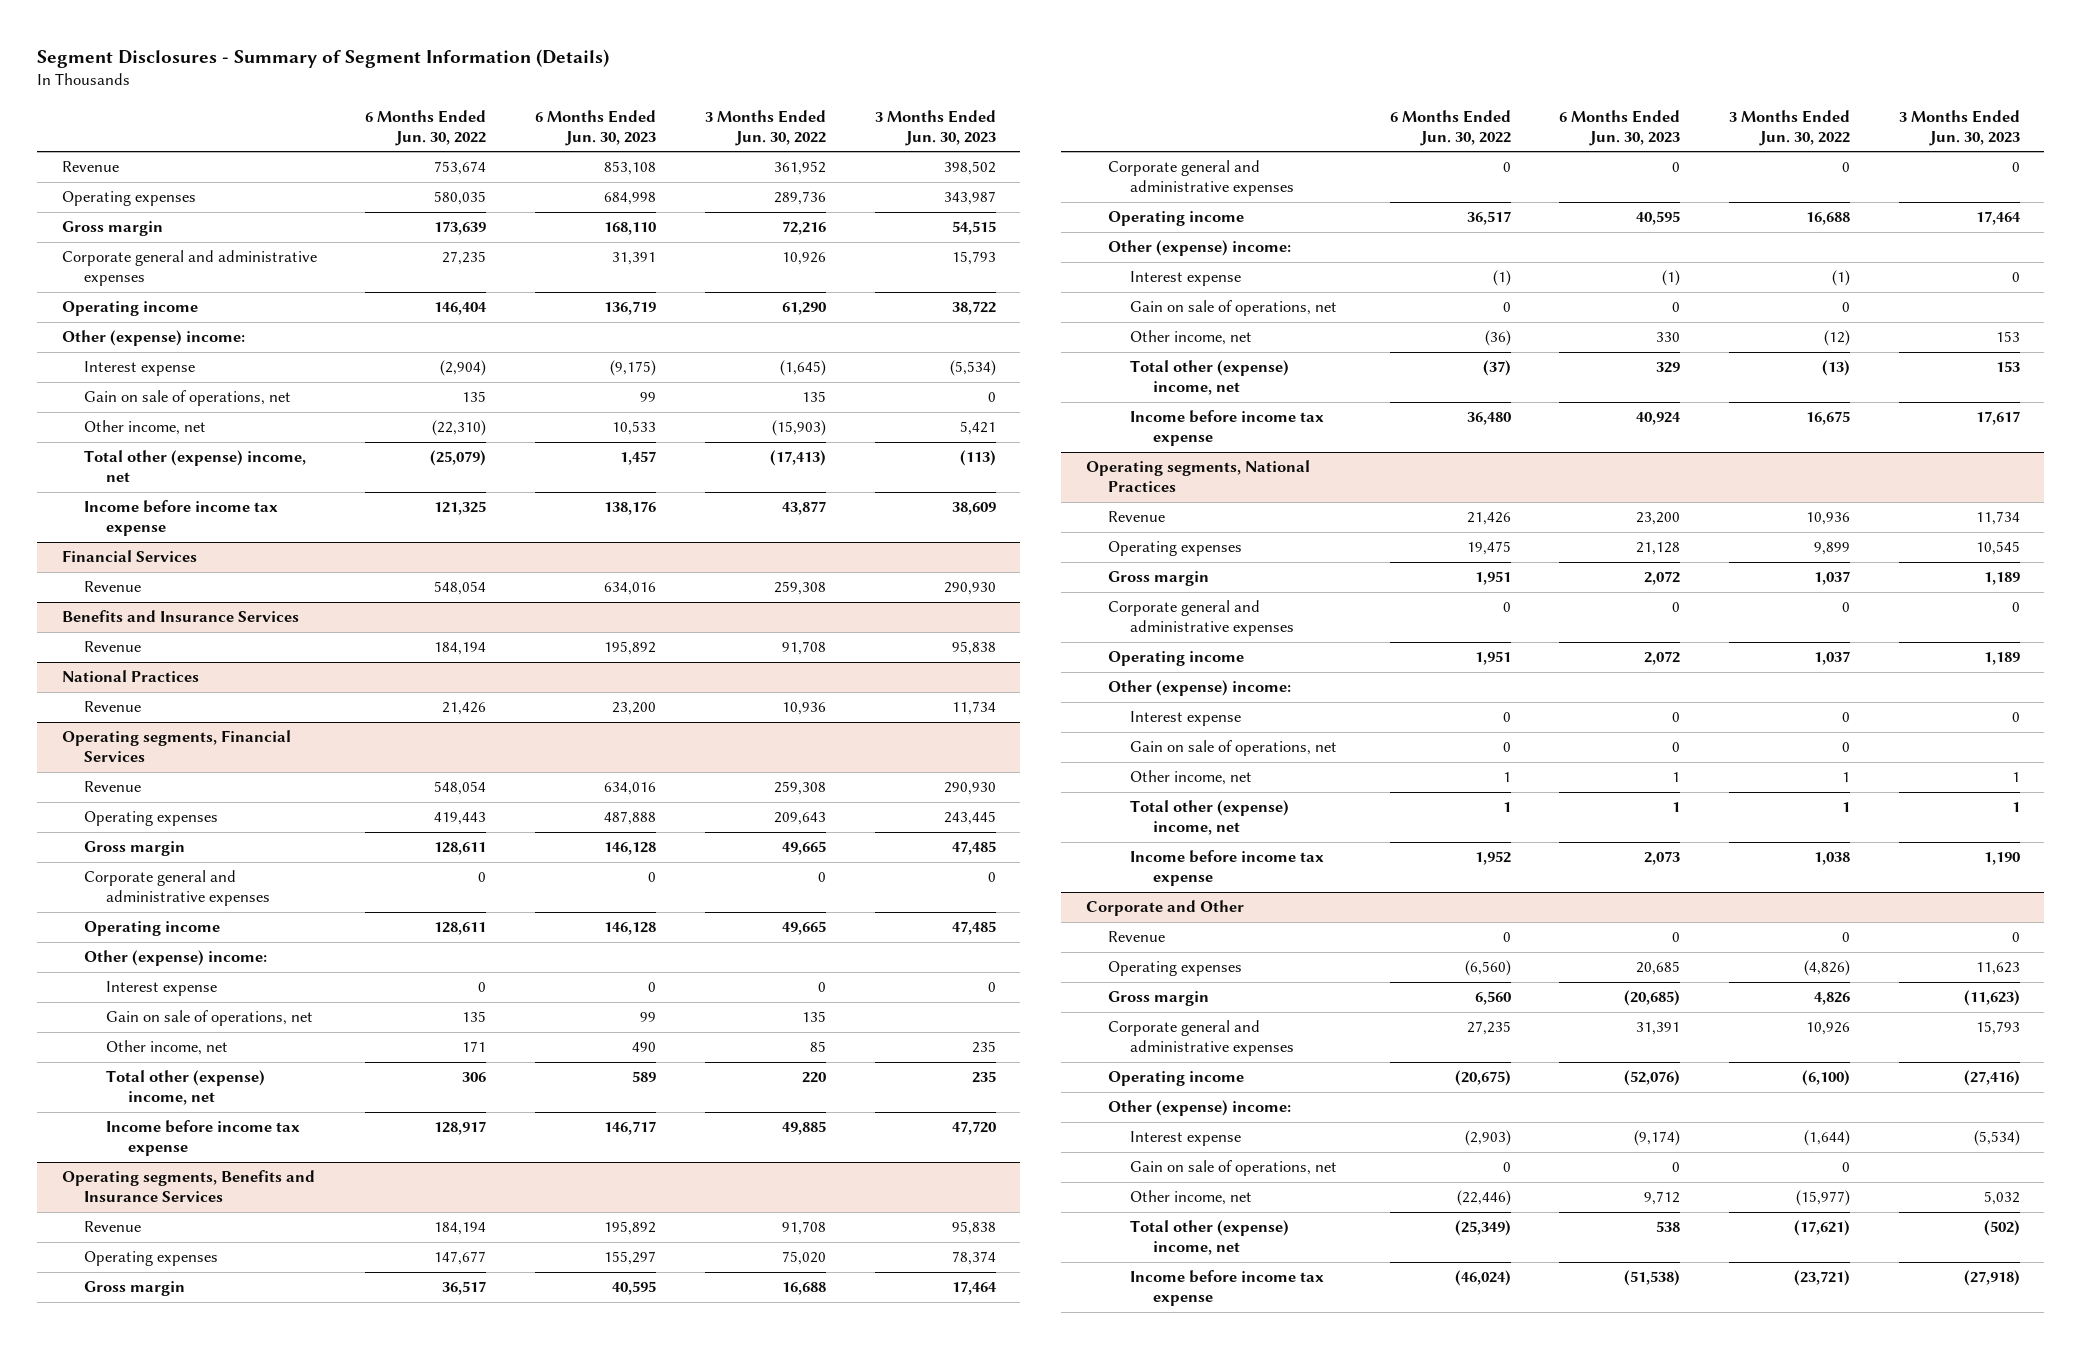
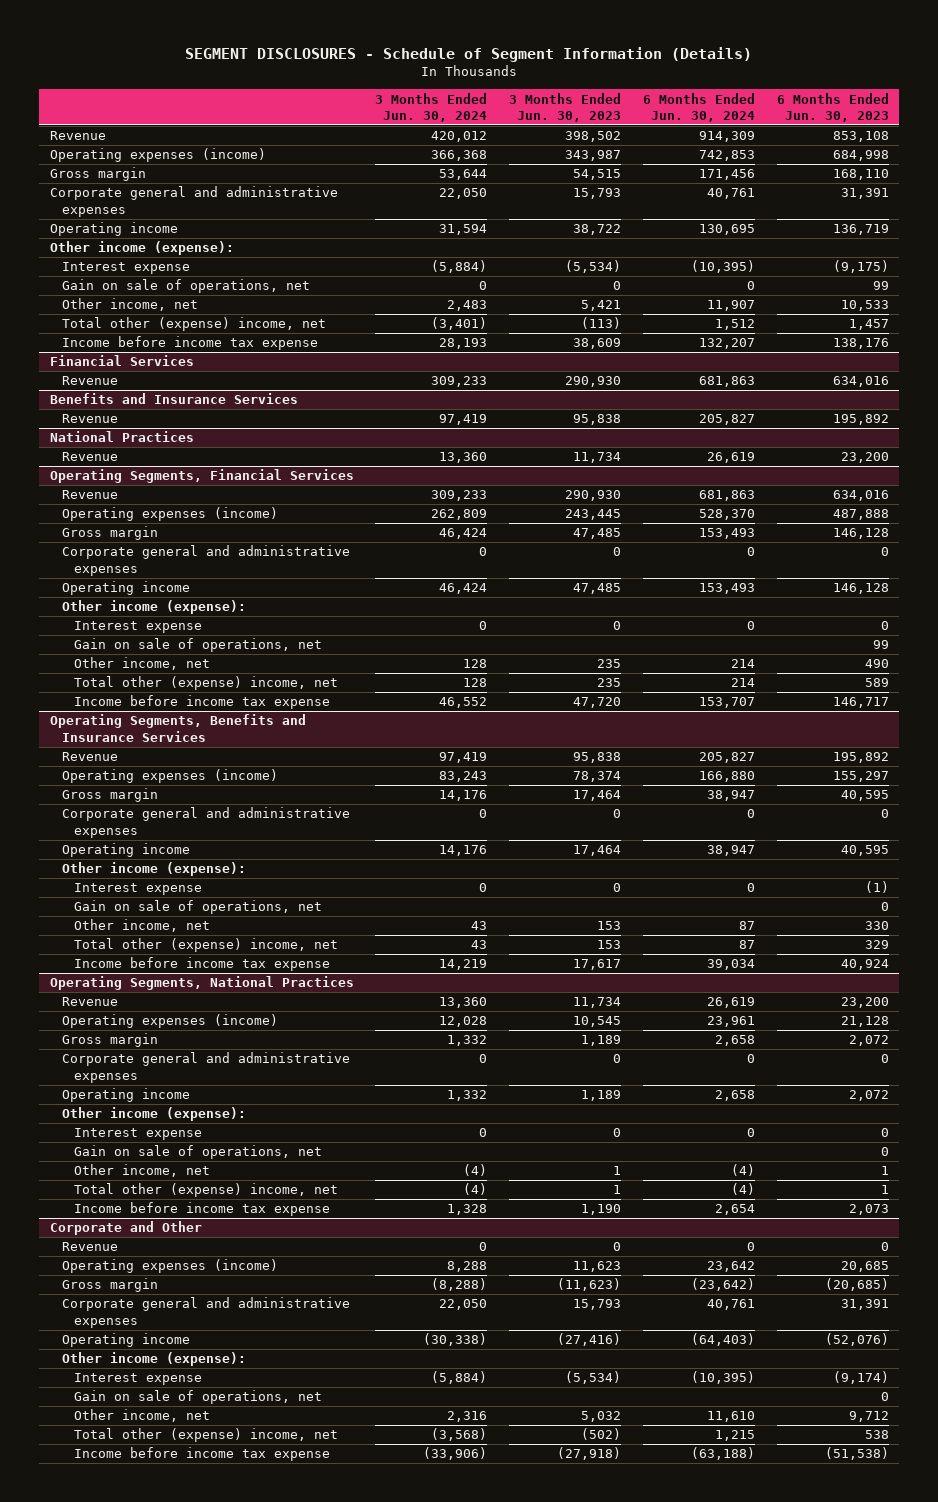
- Segment Disclosures - Summary of Segment Information (Details)
+ SEGMENT DISCLOSURES - Schedule of Segment Information (Details)
- | 6 Months Ended Jun. 30, 2022 | 6 Months Ended Jun. 30, 2023 | 3 Months Ended Jun. 30, 2022 | 3 Months Ended Jun. 30, 2023
+ | 3 Months Ended Jun. 30, 2024 | 3 Months Ended Jun. 30, 2023 | 6 Months Ended Jun. 30, 2024 | 6 Months Ended Jun. 30, 2023
- Operating expenses | 580,035 | 684,998 | 289,736 | 343,987
+ Operating expenses (income) | 366,368 | 343,987 | 742,853 | 684,998
- Other (expense) income:
+ Other income (expense):
- Operating segments, Financial Services
+ Operating Segments, Financial Services
- Operating expenses | 419,443 | 487,888 | 209,643 | 243,445
+ Operating expenses (income) | 262,809 | 243,445 | 528,370 | 487,888
- Other (expense) income:
+ Other income (expense):
- Operating segments, Benefits and Insurance Services
+ Operating Segments, Benefits and Insurance Services
- Operating expenses | 147,677 | 155,297 | 75,020 | 78,374
+ Operating expenses (income) | 83,243 | 78,374 | 166,880 | 155,297
- Other (expense) income:
+ Other income (expense):
- Operating segments, National Practices
+ Operating Segments, National Practices
- Operating expenses | 19,475 | 21,128 | 9,899 | 10,545
+ Operating expenses (income) | 12,028 | 10,545 | 23,961 | 21,128
- Other (expense) income:
+ Other income (expense):
@ Corporate and Other
- Operating expenses | (6,560) | 20,685 | (4,826) | 11,623
+ Operating expenses (income) | 8,288 | 11,623 | 23,642 | 20,685
- Other (expense) income:
+ Other income (expense):

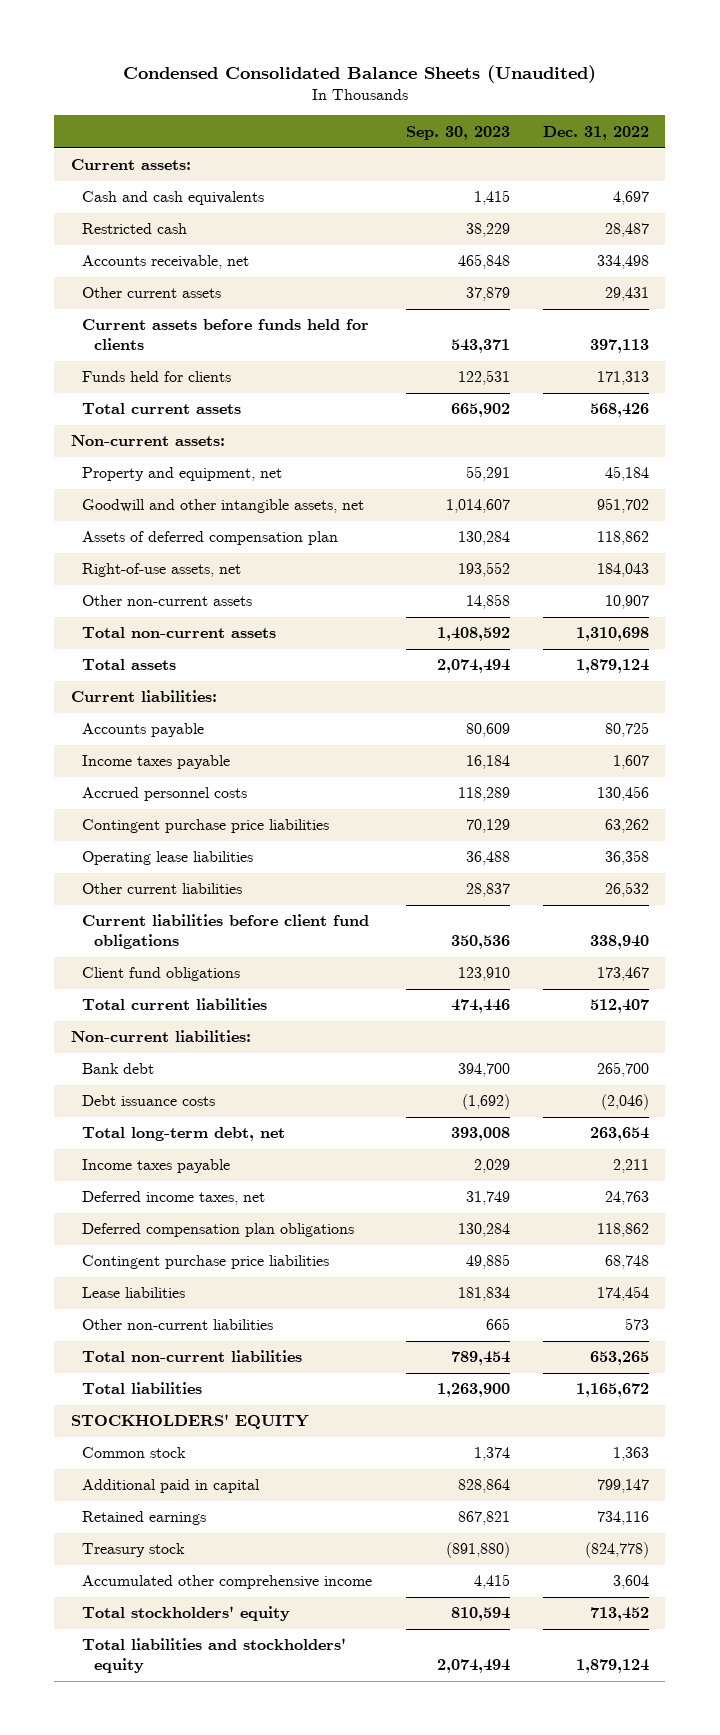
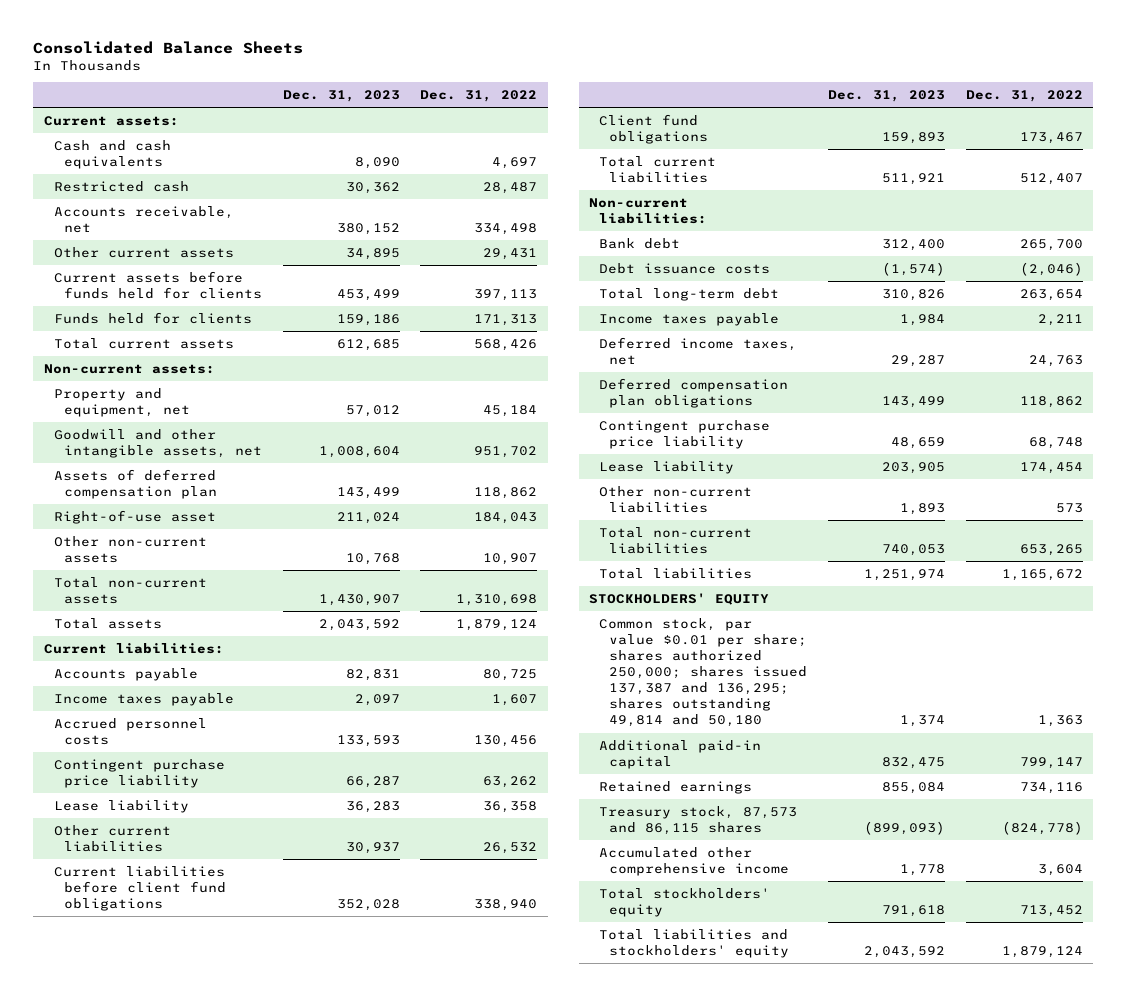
- Condensed Consolidated Balance Sheets (Unaudited)
+ Consolidated Balance Sheets
- | Sep. 30, 2023 | Dec. 31, 2022
+ | Dec. 31, 2023 | Dec. 31, 2022
- Right-of-use assets, net | 193,552 | 184,043
+ Right-of-use asset | 211,024 | 184,043
- Contingent purchase price liabilities | 70,129 | 63,262
- Operating lease liabilities | 36,488 | 36,358
+ Contingent purchase price liability | 66,287 | 63,262
+ Lease liability | 36,283 | 36,358
- Total long-term debt, net | 393,008 | 263,654
+ Total long-term debt | 310,826 | 263,654
- Contingent purchase price liabilities | 49,885 | 68,748
- Lease liabilities | 181,834 | 174,454
+ Contingent purchase price liability | 48,659 | 68,748
+ Lease liability | 203,905 | 174,454
- Common stock | 1,374 | 1,363
- Additional paid in capital | 828,864 | 799,147
+ Common stock, par value $0.01 per share; shares authorized 250,000; shares issued 137,387 and 136,295; shares outstanding 49,814 and 50,180 | 1,374 | 1,363
+ Additional paid-in capital | 832,475 | 799,147
- Treasury stock | (891,880) | (824,778)
+ Treasury stock, 87,573 and 86,115 shares | (899,093) | (824,778)

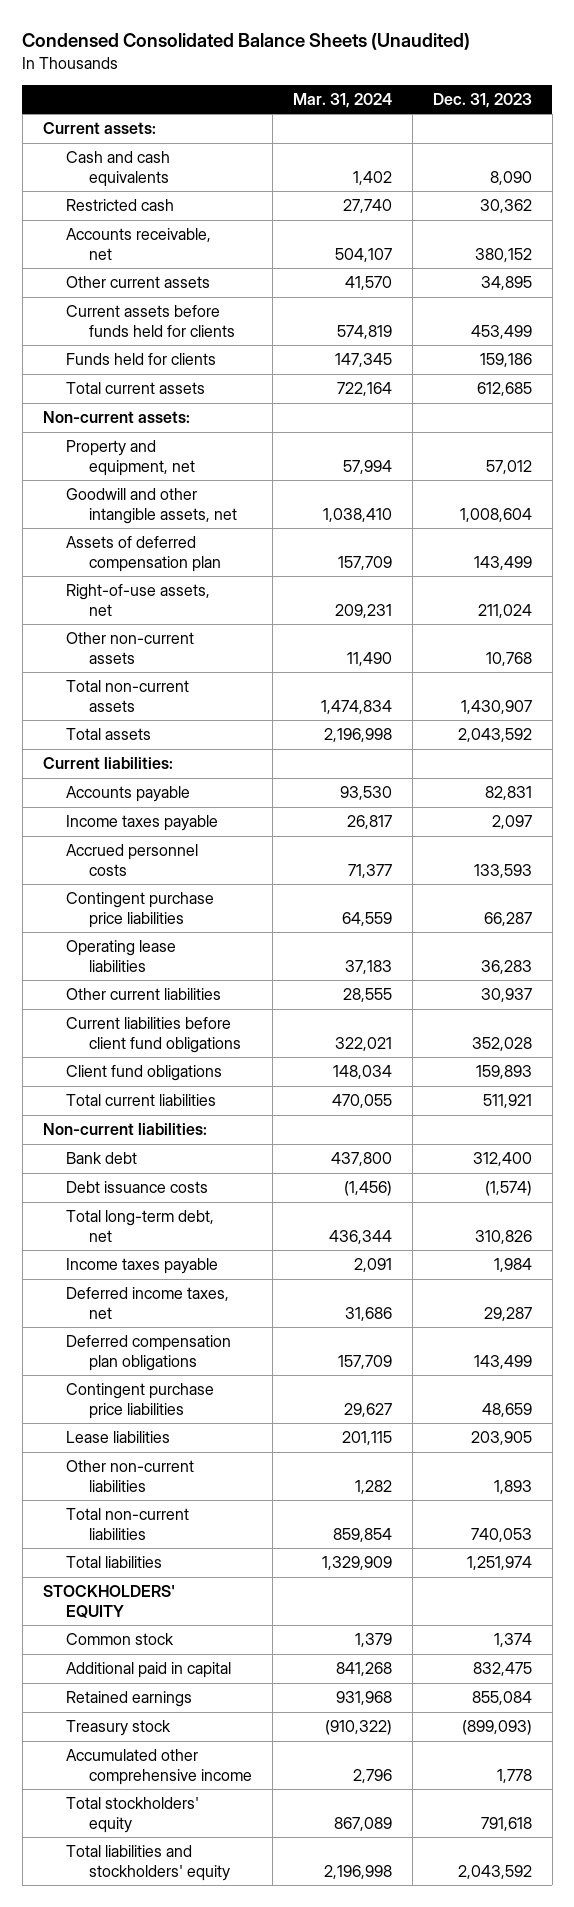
- Consolidated Balance Sheets
+ Condensed Consolidated Balance Sheets (Unaudited)
- | Dec. 31, 2023 | Dec. 31, 2022
+ | Mar. 31, 2024 | Dec. 31, 2023
- Right-of-use asset | 211,024 | 184,043
+ Right-of-use assets, net | 209,231 | 211,024
- Contingent purchase price liability | 66,287 | 63,262
- Lease liability | 36,283 | 36,358
+ Contingent purchase price liabilities | 64,559 | 66,287
+ Operating lease liabilities | 37,183 | 36,283
- Total long-term debt | 310,826 | 263,654
+ Total long-term debt, net | 436,344 | 310,826
- Contingent purchase price liability | 48,659 | 68,748
- Lease liability | 203,905 | 174,454
+ Contingent purchase price liabilities | 29,627 | 48,659
+ Lease liabilities | 201,115 | 203,905
- Common stock, par value $0.01 per share; shares authorized 250,000; shares issued 137,387 and 136,295; shares outstanding 49,814 and 50,180 | 1,374 | 1,363
- Additional paid-in capital | 832,475 | 799,147
+ Common stock | 1,379 | 1,374
+ Additional paid in capital | 841,268 | 832,475
- Treasury stock, 87,573 and 86,115 shares | (899,093) | (824,778)
+ Treasury stock | (910,322) | (899,093)

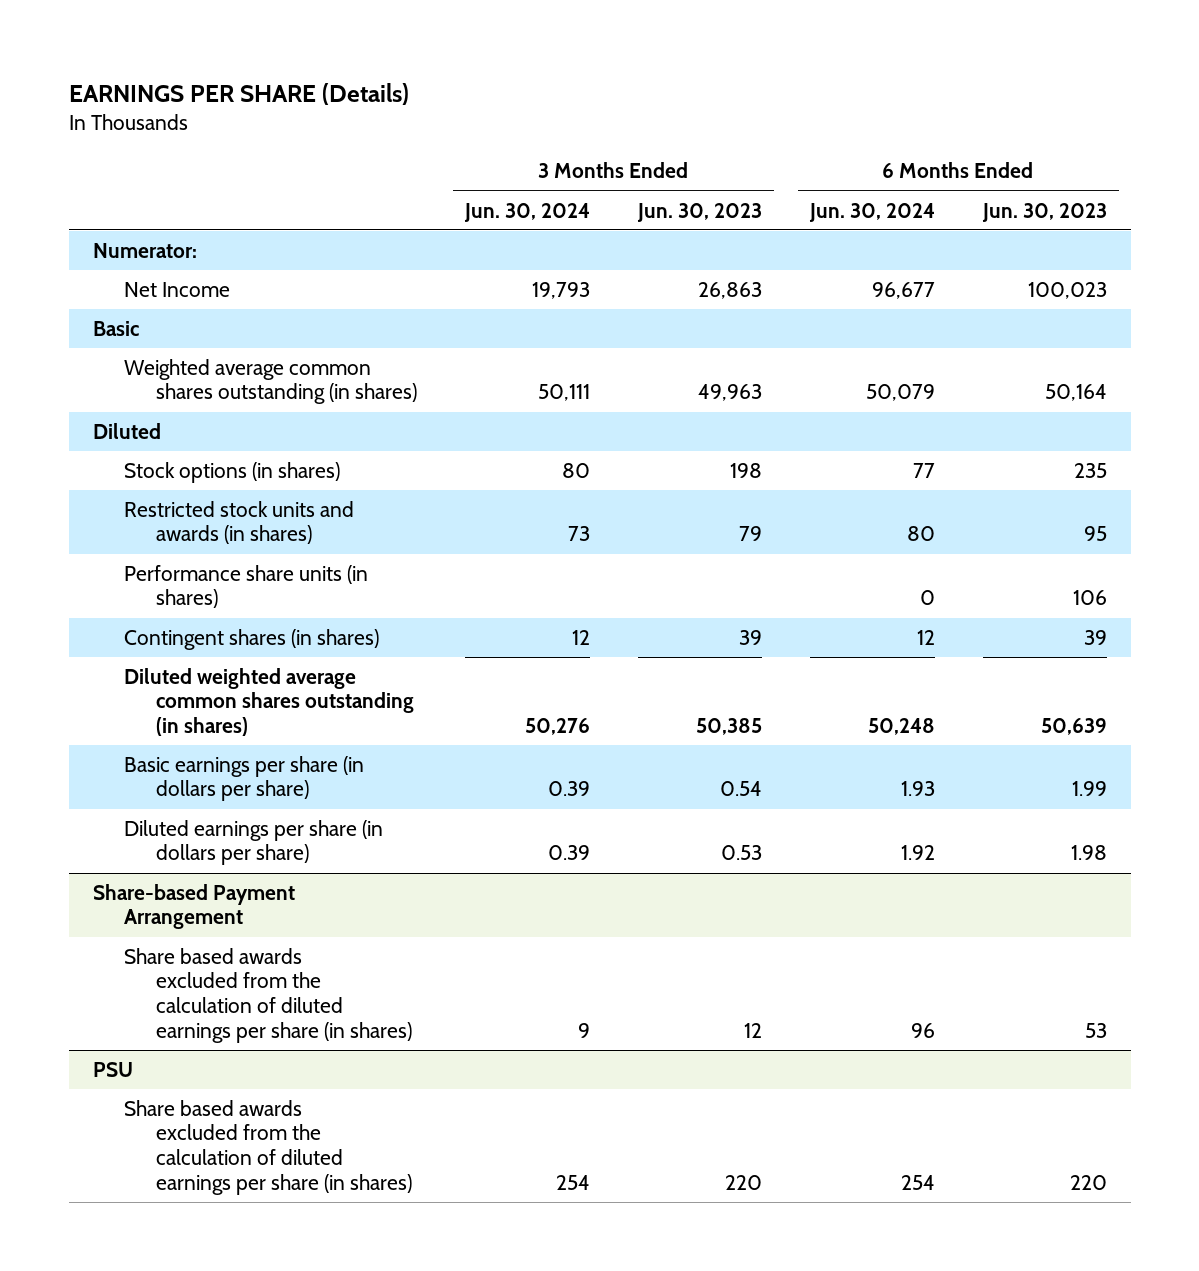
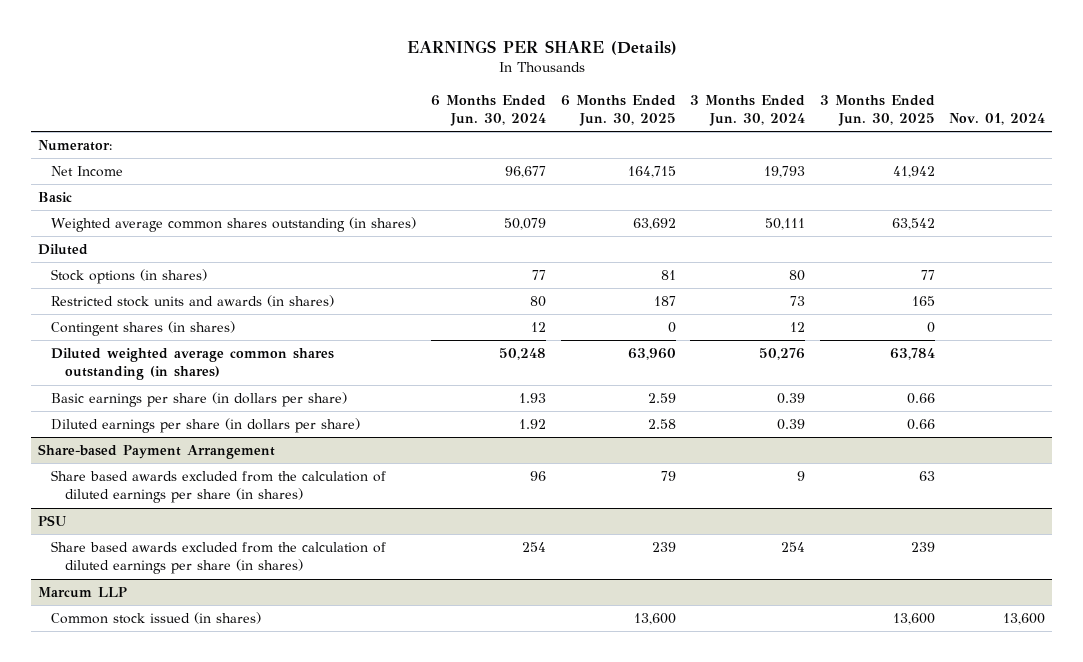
- | 3 Months Ended Jun. 30, 2024 | 3 Months Ended Jun. 30, 2023 | 6 Months Ended Jun. 30, 2024 | 6 Months Ended Jun. 30, 2023
+ | 6 Months Ended Jun. 30, 2024 | 6 Months Ended Jun. 30, 2025 | 3 Months Ended Jun. 30, 2024 | 3 Months Ended Jun. 30, 2025 | Nov. 01, 2024
- Performance share units (in shares) | | | 0 | 106
+ Marcum LLP
+ Common stock issued (in shares) | | 13,600 | | 13,600 | 13,600

